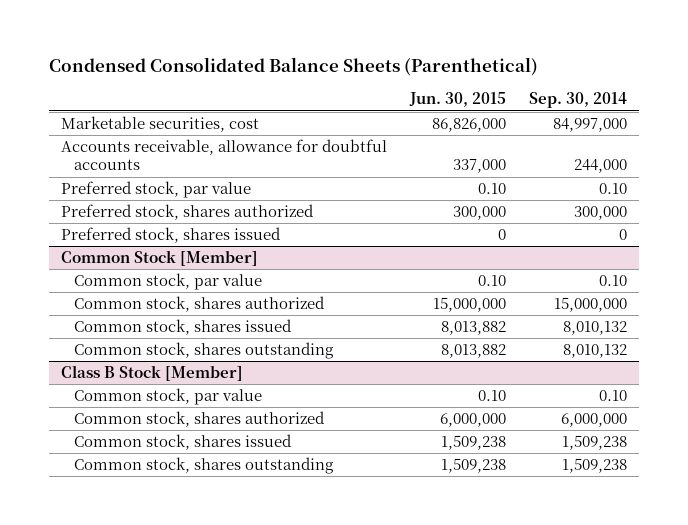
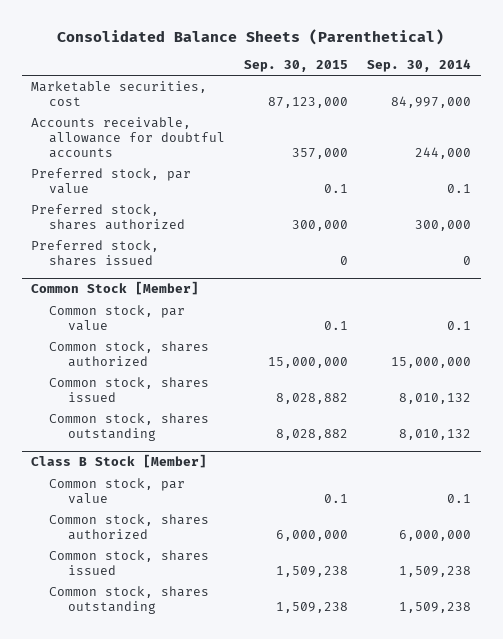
- Condensed Consolidated Balance Sheets (Parenthetical)
+ Consolidated Balance Sheets (Parenthetical)
- | Jun. 30, 2015 | Sep. 30, 2014
+ | Sep. 30, 2015 | Sep. 30, 2014
- Preferred stock, par value | 0.10 | 0.10
+ Preferred stock, par value | 0.1 | 0.1
@ Common Stock [Member]
- Common stock, par value | 0.10 | 0.10
+ Common stock, par value | 0.1 | 0.1
@ Class B Stock [Member]
- Common stock, par value | 0.10 | 0.10
+ Common stock, par value | 0.1 | 0.1

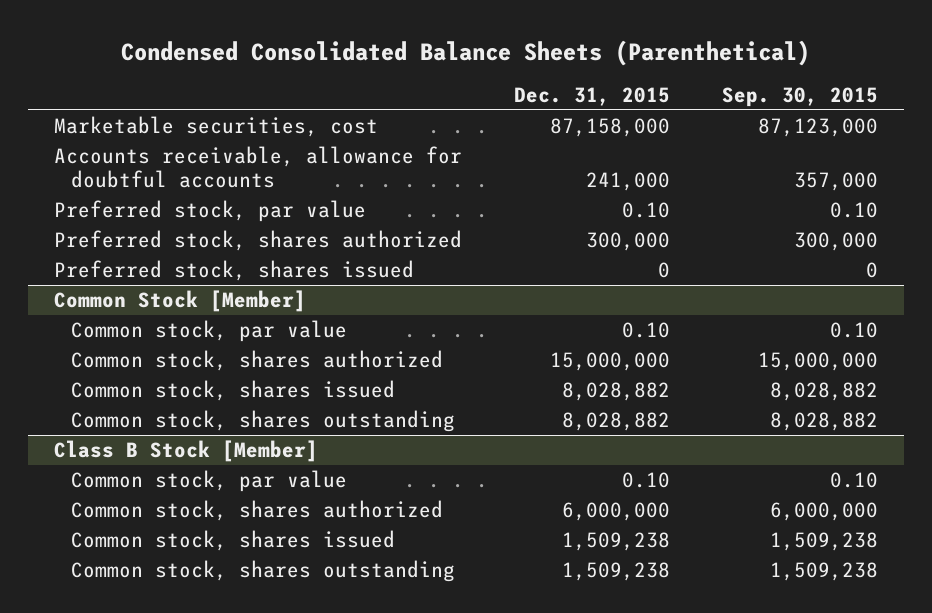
- Consolidated Balance Sheets (Parenthetical)
+ Condensed Consolidated Balance Sheets (Parenthetical)
- | Sep. 30, 2015 | Sep. 30, 2014
+ | Dec. 31, 2015 | Sep. 30, 2015
- Preferred stock, par value | 0.1 | 0.1
+ Preferred stock, par value | 0.10 | 0.10
@ Common Stock [Member]
- Common stock, par value | 0.1 | 0.1
+ Common stock, par value | 0.10 | 0.10
@ Class B Stock [Member]
- Common stock, par value | 0.1 | 0.1
+ Common stock, par value | 0.10 | 0.10

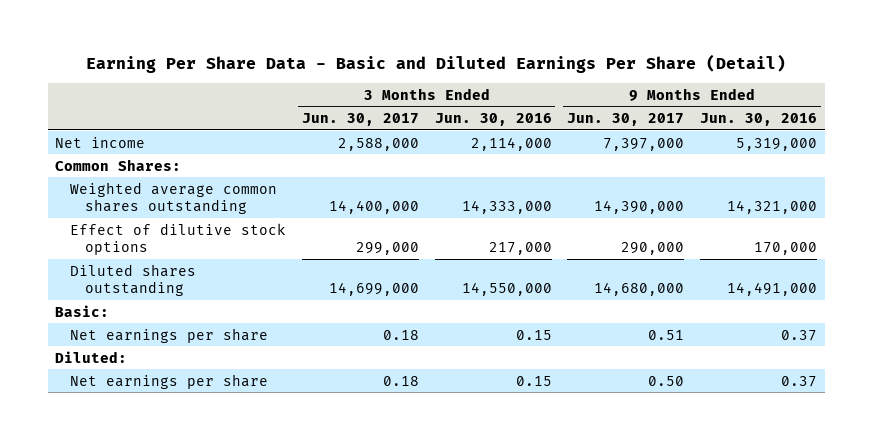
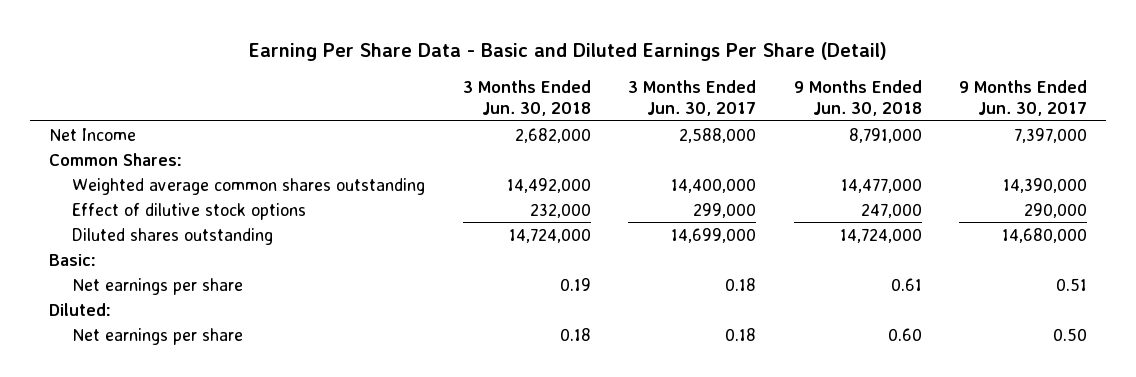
- | 3 Months Ended Jun. 30, 2017 | 3 Months Ended Jun. 30, 2016 | 9 Months Ended Jun. 30, 2017 | 9 Months Ended Jun. 30, 2016
+ | 3 Months Ended Jun. 30, 2018 | 3 Months Ended Jun. 30, 2017 | 9 Months Ended Jun. 30, 2018 | 9 Months Ended Jun. 30, 2017
- Net income | 2,588,000 | 2,114,000 | 7,397,000 | 5,319,000
+ Net Income | 2,682,000 | 2,588,000 | 8,791,000 | 7,397,000

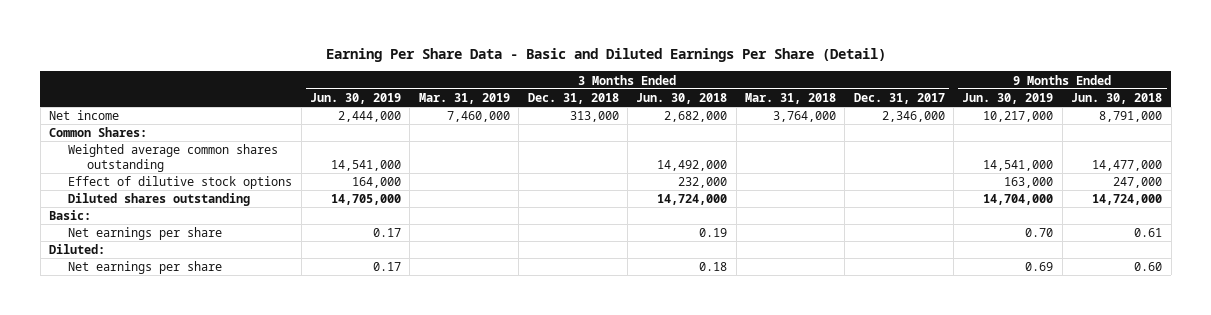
- | 3 Months Ended Jun. 30, 2018 | 3 Months Ended Jun. 30, 2017 | 9 Months Ended Jun. 30, 2018 | 9 Months Ended Jun. 30, 2017
+ | 3 Months Ended Jun. 30, 2019 | 3 Months Ended Mar. 31, 2019 | 3 Months Ended Dec. 31, 2018 | 3 Months Ended Jun. 30, 2018 | 3 Months Ended Mar. 31, 2018 | 3 Months Ended Dec. 31, 2017 | 9 Months Ended Jun. 30, 2019 | 9 Months Ended Jun. 30, 2018
- Net Income | 2,682,000 | 2,588,000 | 8,791,000 | 7,397,000
+ Net income | 2,444,000 | 7,460,000 | 313,000 | 2,682,000 | 3,764,000 | 2,346,000 | 10,217,000 | 8,791,000

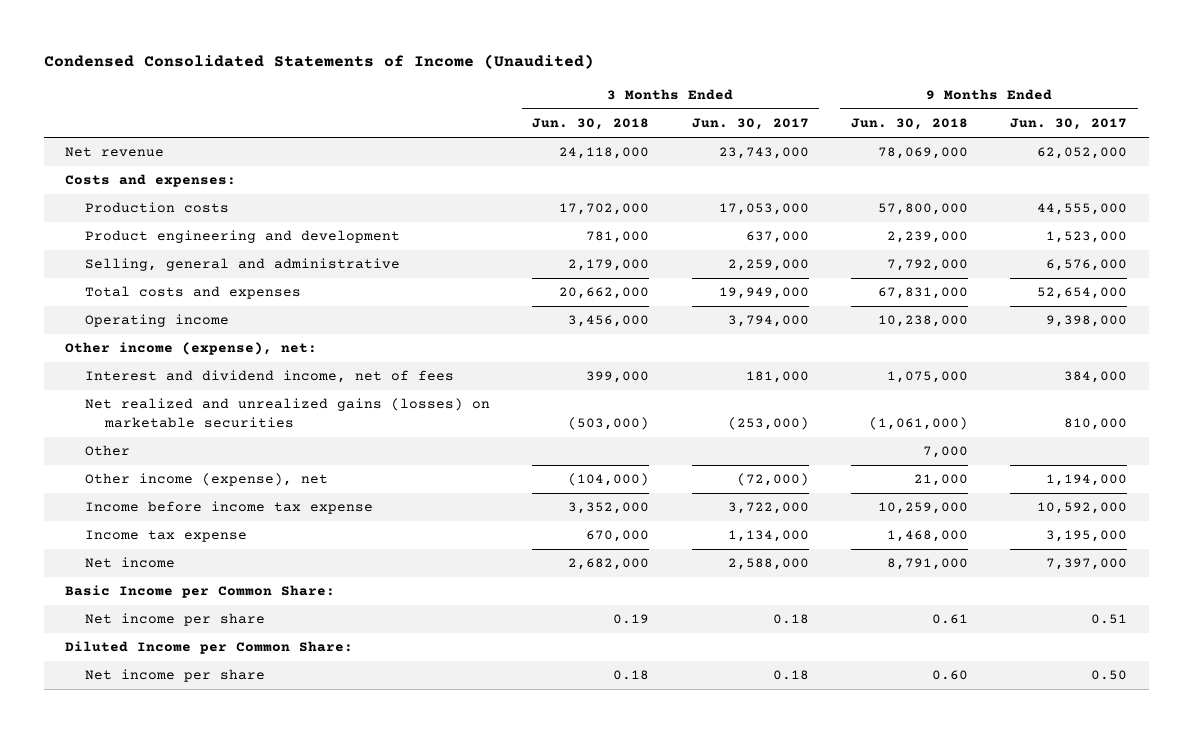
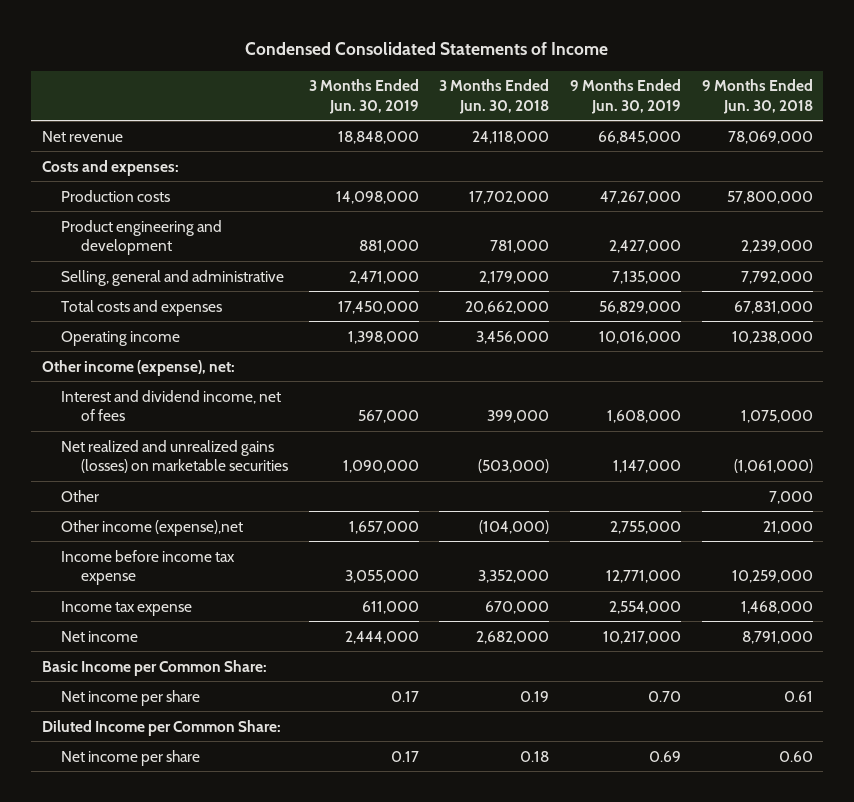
- Condensed Consolidated Statements of Income (Unaudited)
+ Condensed Consolidated Statements of Income
- | 3 Months Ended Jun. 30, 2018 | 3 Months Ended Jun. 30, 2017 | 9 Months Ended Jun. 30, 2018 | 9 Months Ended Jun. 30, 2017
+ | 3 Months Ended Jun. 30, 2019 | 3 Months Ended Jun. 30, 2018 | 9 Months Ended Jun. 30, 2019 | 9 Months Ended Jun. 30, 2018
- Other income (expense), net | (104,000) | (72,000) | 21,000 | 1,194,000
+ Other income (expense),net | 1,657,000 | (104,000) | 2,755,000 | 21,000

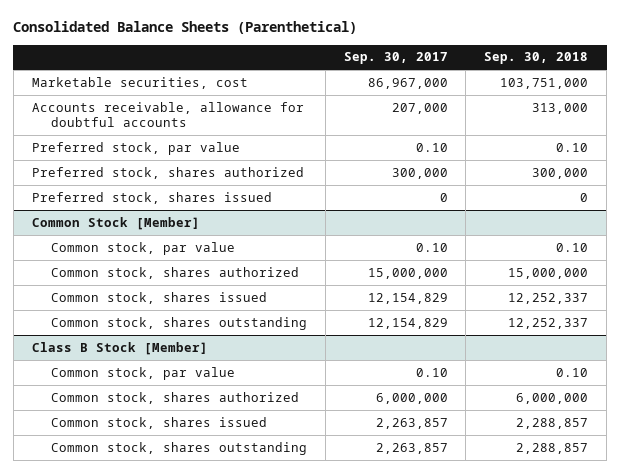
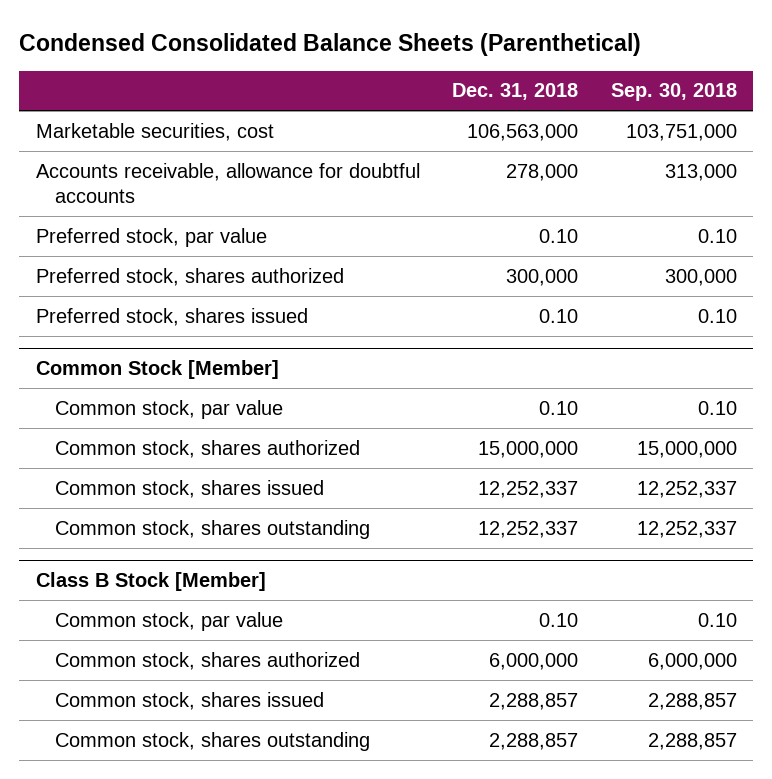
- Consolidated Balance Sheets (Parenthetical)
+ Condensed Consolidated Balance Sheets (Parenthetical)
- | Sep. 30, 2017 | Sep. 30, 2018
+ | Dec. 31, 2018 | Sep. 30, 2018
- Preferred stock, shares issued | 0 | 0
+ Preferred stock, shares issued | 0.10 | 0.10

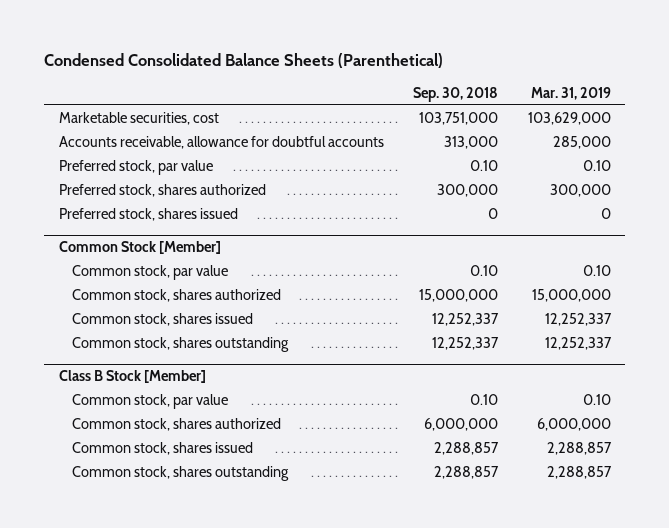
- | Dec. 31, 2018 | Sep. 30, 2018
+ | Sep. 30, 2018 | Mar. 31, 2019
- Preferred stock, shares issued | 0.10 | 0.10
+ Preferred stock, shares issued | 0 | 0

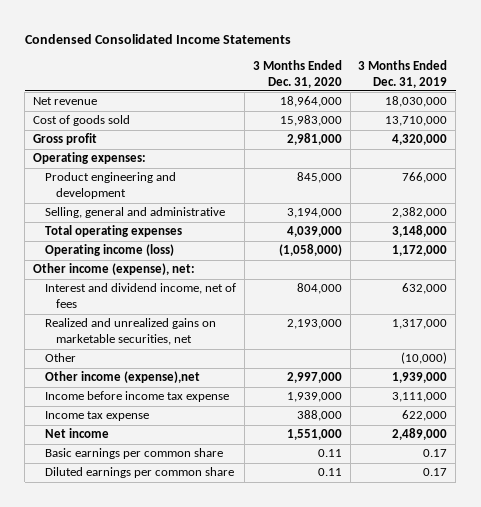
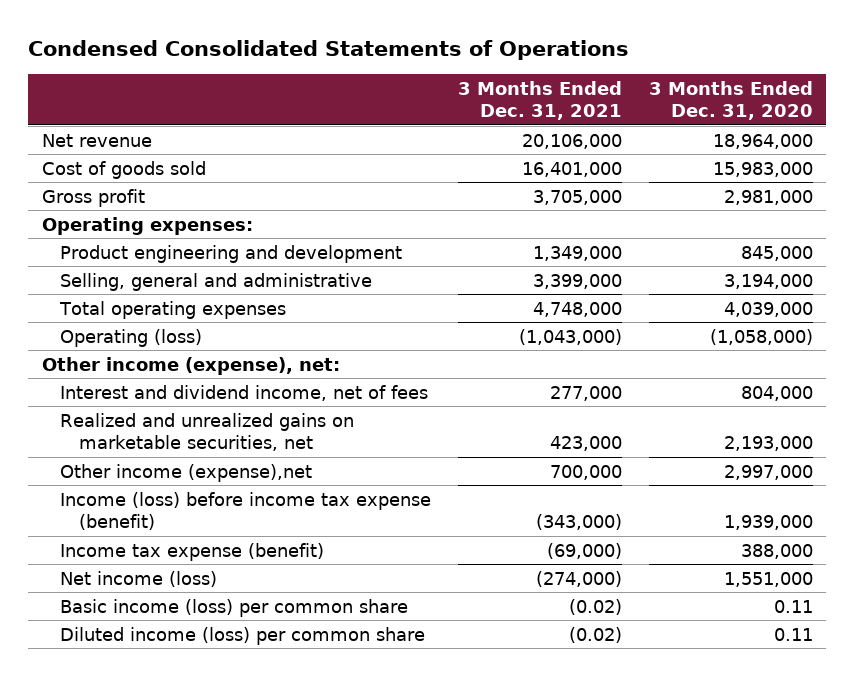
- Condensed Consolidated Income Statements
+ Condensed Consolidated Statements of Operations
- | 3 Months Ended Dec. 31, 2020 | 3 Months Ended Dec. 31, 2019
+ | 3 Months Ended Dec. 31, 2021 | 3 Months Ended Dec. 31, 2020
- Operating income (loss) | (1,058,000) | 1,172,000
+ Operating (loss) | (1,043,000) | (1,058,000)
- Other | | (10,000)
- Income before income tax expense | 1,939,000 | 3,111,000
- Income tax expense | 388,000 | 622,000
- Net income | 1,551,000 | 2,489,000
- Basic earnings per common share | 0.11 | 0.17
- Diluted earnings per common share | 0.11 | 0.17
+ Income (loss) before income tax expense (benefit) | (343,000) | 1,939,000
+ Income tax expense (benefit) | (69,000) | 388,000
+ Net income (loss) | (274,000) | 1,551,000
+ Basic income (loss) per common share | (0.02) | 0.11
+ Diluted income (loss) per common share | (0.02) | 0.11

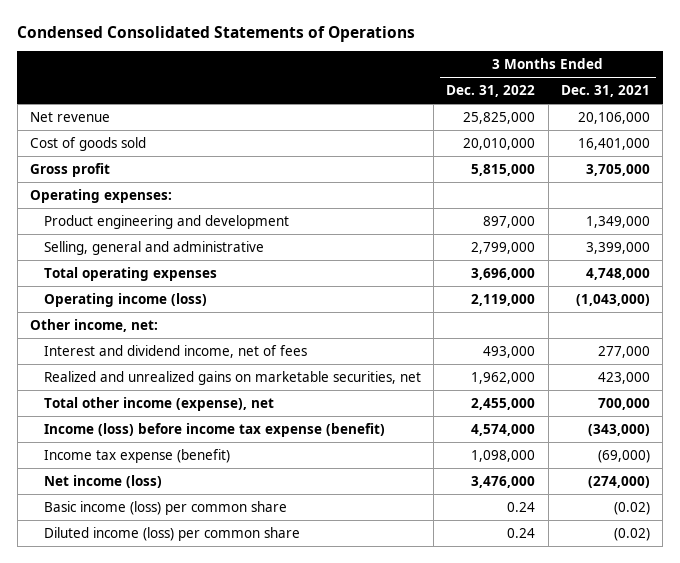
- | 3 Months Ended Dec. 31, 2021 | 3 Months Ended Dec. 31, 2020
+ | 3 Months Ended Dec. 31, 2022 | 3 Months Ended Dec. 31, 2021
- Operating (loss) | (1,043,000) | (1,058,000)
- Other income (expense), net:
+ Operating income (loss) | 2,119,000 | (1,043,000)
+ Other income, net:
- Other income (expense),net | 700,000 | 2,997,000
+ Total other income (expense), net | 2,455,000 | 700,000

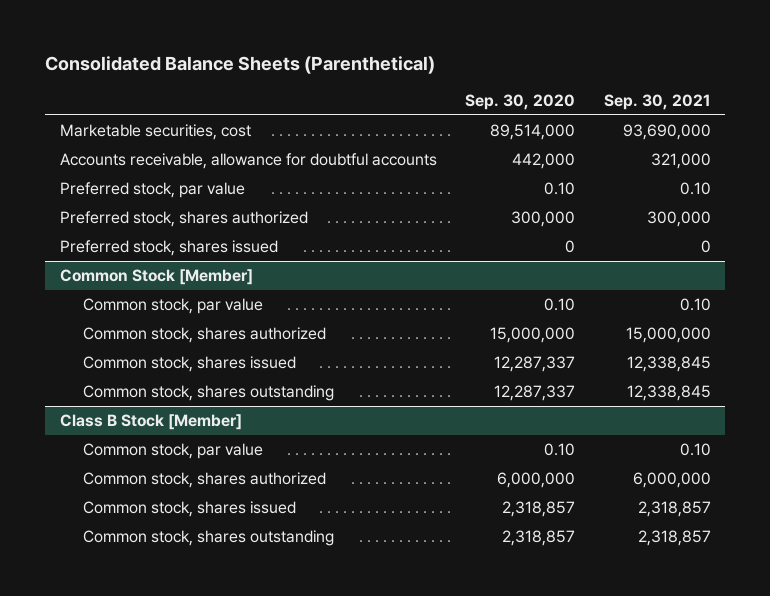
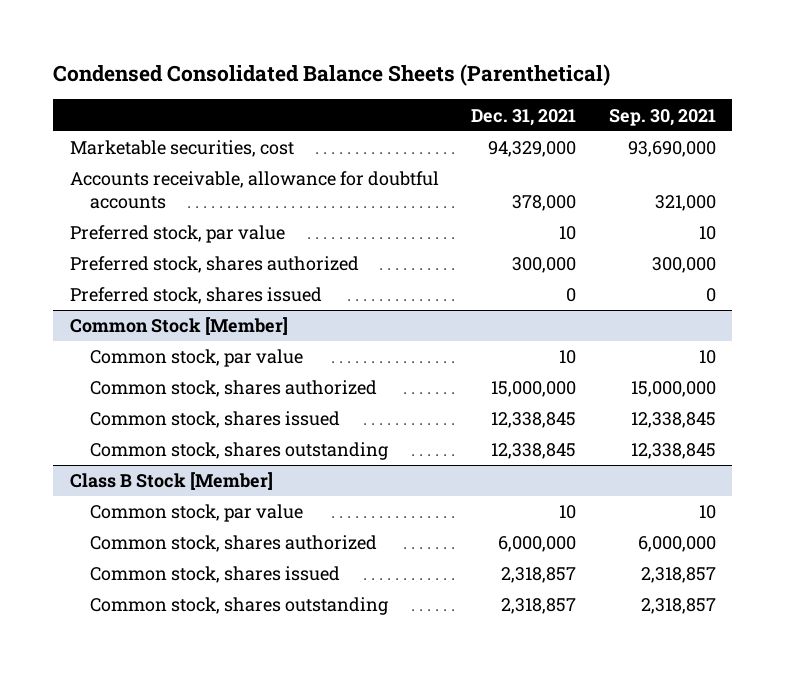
- Consolidated Balance Sheets (Parenthetical)
+ Condensed Consolidated Balance Sheets (Parenthetical)
- | Sep. 30, 2020 | Sep. 30, 2021
+ | Dec. 31, 2021 | Sep. 30, 2021
- Preferred stock, par value | 0.10 | 0.10
+ Preferred stock, par value | 10 | 10
@ Common Stock [Member]
- Common stock, par value | 0.10 | 0.10
+ Common stock, par value | 10 | 10
@ Class B Stock [Member]
- Common stock, par value | 0.10 | 0.10
+ Common stock, par value | 10 | 10

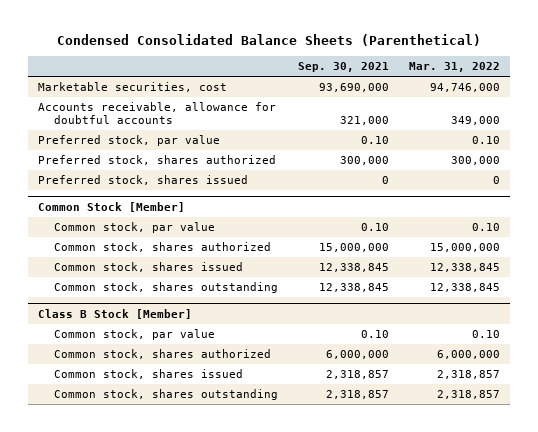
- | Dec. 31, 2021 | Sep. 30, 2021
+ | Sep. 30, 2021 | Mar. 31, 2022
- Preferred stock, par value | 10 | 10
+ Preferred stock, par value | 0.10 | 0.10
@ Common Stock [Member]
- Common stock, par value | 10 | 10
+ Common stock, par value | 0.10 | 0.10
@ Class B Stock [Member]
- Common stock, par value | 10 | 10
+ Common stock, par value | 0.10 | 0.10

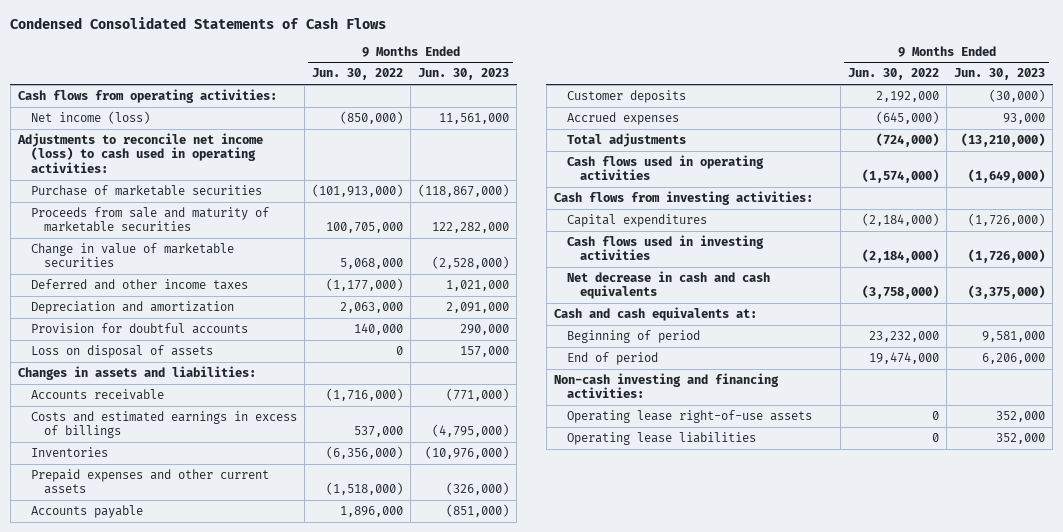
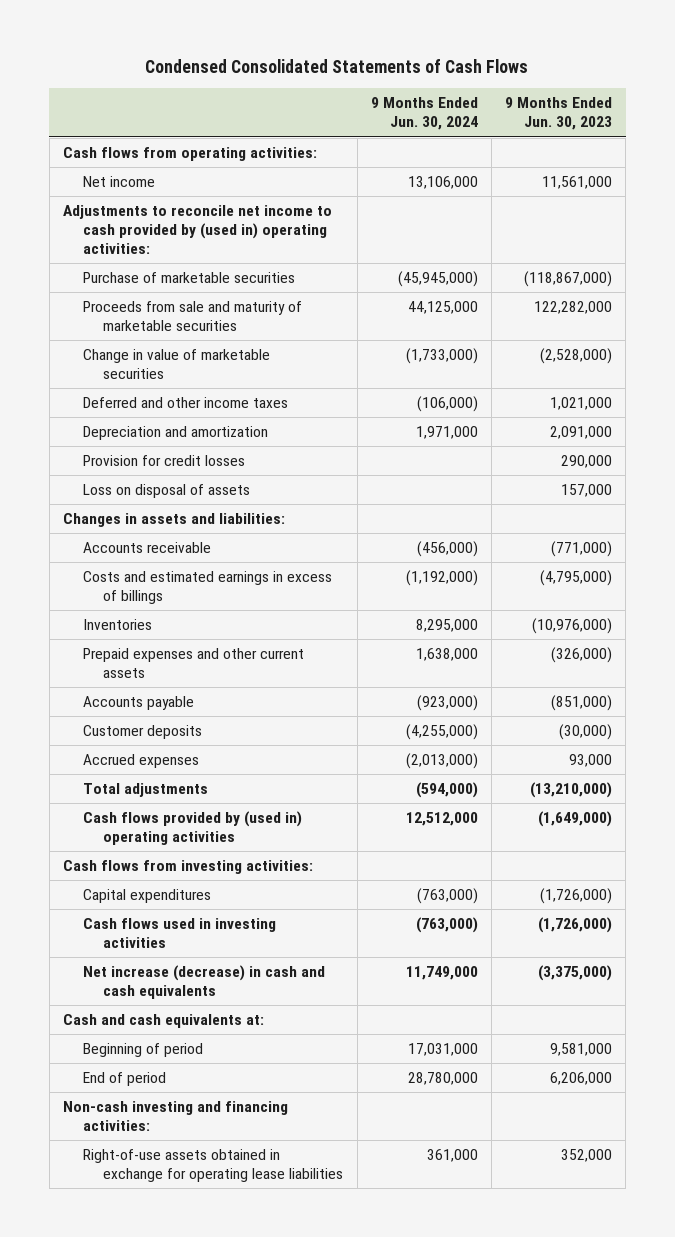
- | 9 Months Ended Jun. 30, 2022 | 9 Months Ended Jun. 30, 2023
+ | 9 Months Ended Jun. 30, 2024 | 9 Months Ended Jun. 30, 2023
- Net income (loss) | (850,000) | 11,561,000
- Adjustments to reconcile net income (loss) to cash used in operating activities:
+ Net income | 13,106,000 | 11,561,000
+ Adjustments to reconcile net income to cash provided by (used in) operating activities:
- Provision for doubtful accounts | 140,000 | 290,000
+ Provision for credit losses | | 290,000
- Cash flows used in operating activities | (1,574,000) | (1,649,000)
+ Cash flows provided by (used in) operating activities | 12,512,000 | (1,649,000)
- Net decrease in cash and cash equivalents | (3,758,000) | (3,375,000)
+ Net increase (decrease) in cash and cash equivalents | 11,749,000 | (3,375,000)
- Operating lease right-of-use assets | 0 | 352,000
- Operating lease liabilities | 0 | 352,000
+ Right-of-use assets obtained in exchange for operating lease liabilities | 361,000 | 352,000

